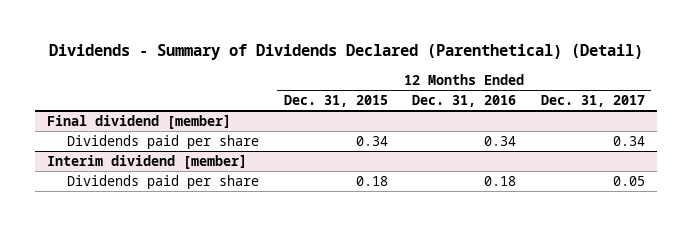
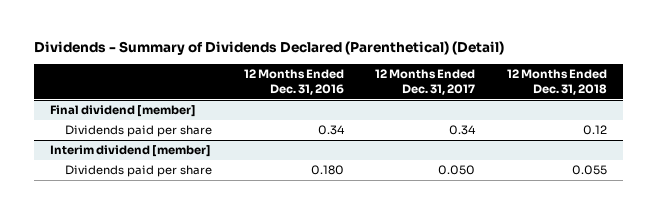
- | 12 Months Ended Dec. 31, 2015 | 12 Months Ended Dec. 31, 2016 | 12 Months Ended Dec. 31, 2017
+ | 12 Months Ended Dec. 31, 2016 | 12 Months Ended Dec. 31, 2017 | 12 Months Ended Dec. 31, 2018
@ Interim dividend [member]
- Dividends paid per share | 0.18 | 0.18 | 0.05
+ Dividends paid per share | 0.180 | 0.050 | 0.055

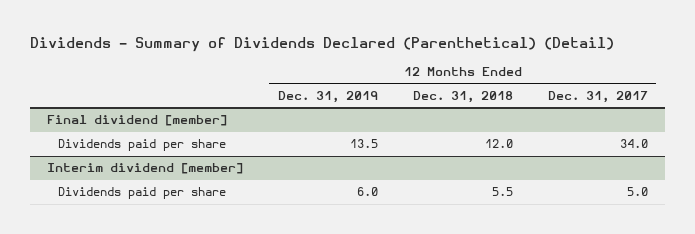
- | 12 Months Ended Dec. 31, 2016 | 12 Months Ended Dec. 31, 2017 | 12 Months Ended Dec. 31, 2018
+ | 12 Months Ended Dec. 31, 2019 | 12 Months Ended Dec. 31, 2018 | 12 Months Ended Dec. 31, 2017
@ Final dividend [member]
- Dividends paid per share | 0.34 | 0.34 | 0.12
+ Dividends paid per share | 13.5 | 12.0 | 34.0
@ Interim dividend [member]
- Dividends paid per share | 0.180 | 0.050 | 0.055
+ Dividends paid per share | 6.0 | 5.5 | 5.0

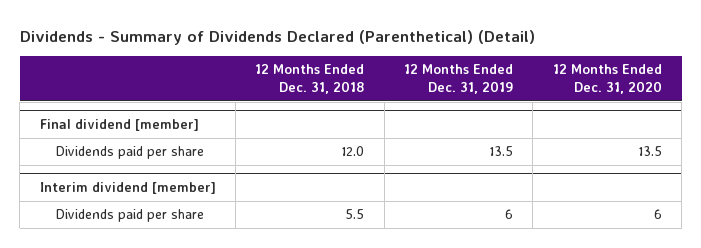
- | 12 Months Ended Dec. 31, 2019 | 12 Months Ended Dec. 31, 2018 | 12 Months Ended Dec. 31, 2017
+ | 12 Months Ended Dec. 31, 2018 | 12 Months Ended Dec. 31, 2019 | 12 Months Ended Dec. 31, 2020
@ Interim dividend [member]
- Dividends paid per share | 6.0 | 5.5 | 5.0
+ Dividends paid per share | 5.5 | 6 | 6

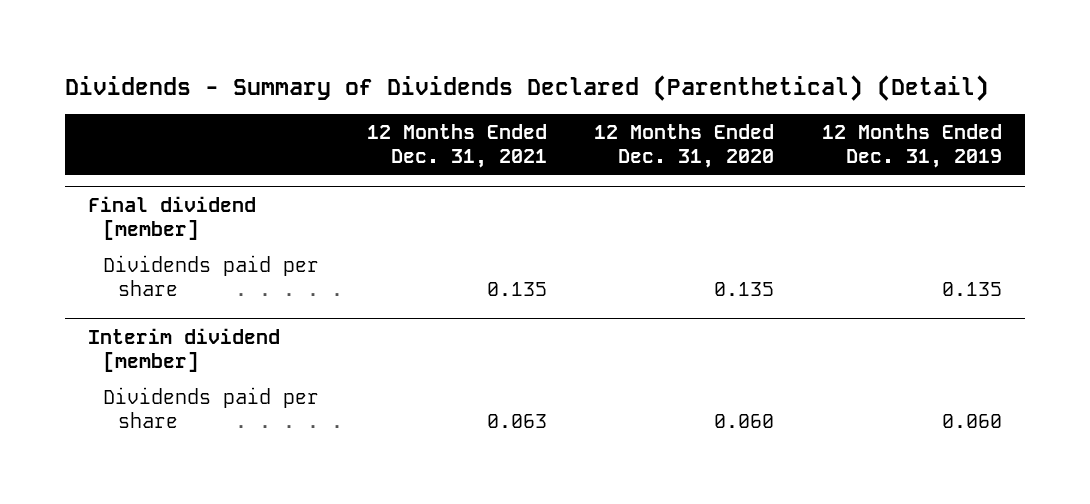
- | 12 Months Ended Dec. 31, 2018 | 12 Months Ended Dec. 31, 2019 | 12 Months Ended Dec. 31, 2020
+ | 12 Months Ended Dec. 31, 2021 | 12 Months Ended Dec. 31, 2020 | 12 Months Ended Dec. 31, 2019
@ Final dividend [member]
- Dividends paid per share | 12.0 | 13.5 | 13.5
+ Dividends paid per share | 0.135 | 0.135 | 0.135
@ Interim dividend [member]
- Dividends paid per share | 5.5 | 6 | 6
+ Dividends paid per share | 0.063 | 0.060 | 0.060

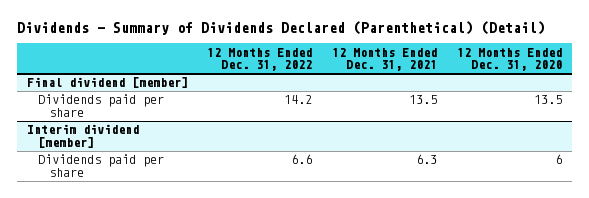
- | 12 Months Ended Dec. 31, 2021 | 12 Months Ended Dec. 31, 2020 | 12 Months Ended Dec. 31, 2019
+ | 12 Months Ended Dec. 31, 2022 | 12 Months Ended Dec. 31, 2021 | 12 Months Ended Dec. 31, 2020
@ Final dividend [member]
- Dividends paid per share | 0.135 | 0.135 | 0.135
+ Dividends paid per share | 14.2 | 13.5 | 13.5
@ Interim dividend [member]
- Dividends paid per share | 0.063 | 0.060 | 0.060
+ Dividends paid per share | 6.6 | 6.3 | 6

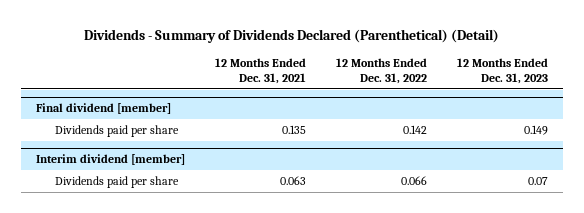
- | 12 Months Ended Dec. 31, 2022 | 12 Months Ended Dec. 31, 2021 | 12 Months Ended Dec. 31, 2020
+ | 12 Months Ended Dec. 31, 2021 | 12 Months Ended Dec. 31, 2022 | 12 Months Ended Dec. 31, 2023
@ Final dividend [member]
- Dividends paid per share | 14.2 | 13.5 | 13.5
+ Dividends paid per share | 0.135 | 0.142 | 0.149
@ Interim dividend [member]
- Dividends paid per share | 6.6 | 6.3 | 6
+ Dividends paid per share | 0.063 | 0.066 | 0.07

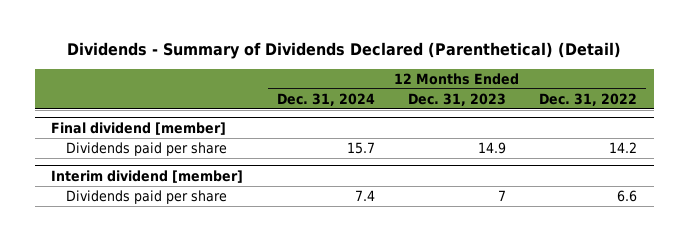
- | 12 Months Ended Dec. 31, 2021 | 12 Months Ended Dec. 31, 2022 | 12 Months Ended Dec. 31, 2023
+ | 12 Months Ended Dec. 31, 2024 | 12 Months Ended Dec. 31, 2023 | 12 Months Ended Dec. 31, 2022
@ Final dividend [member]
- Dividends paid per share | 0.135 | 0.142 | 0.149
+ Dividends paid per share | 15.7 | 14.9 | 14.2
@ Interim dividend [member]
- Dividends paid per share | 0.063 | 0.066 | 0.07
+ Dividends paid per share | 7.4 | 7 | 6.6

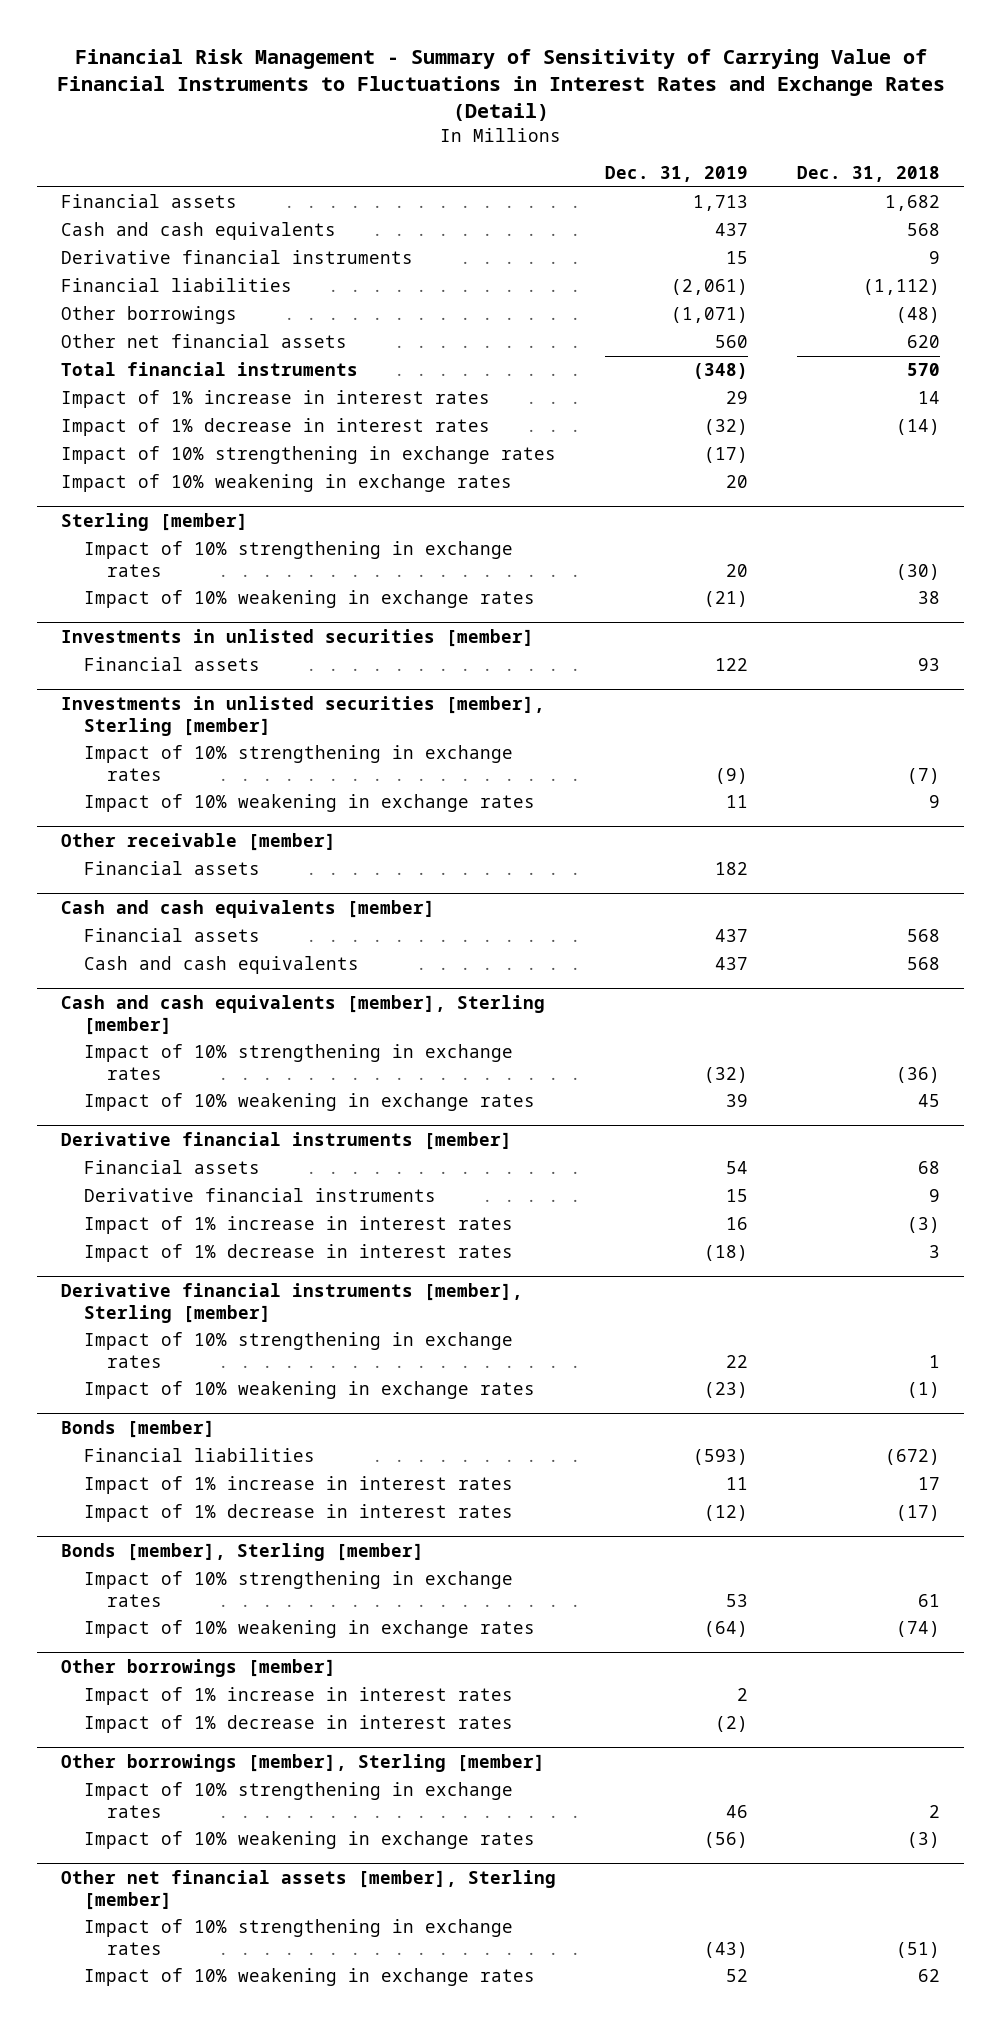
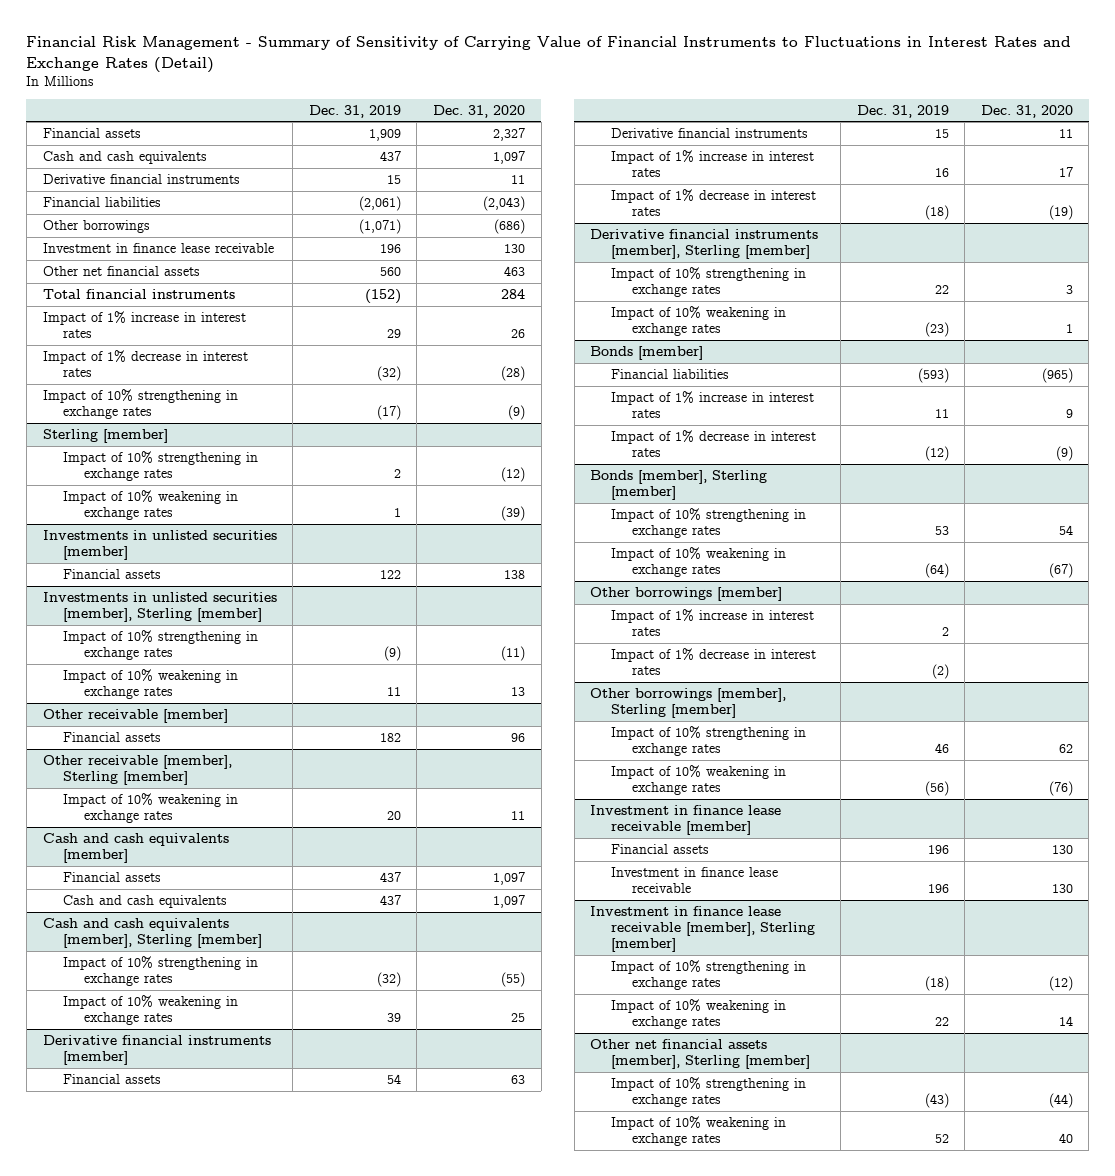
- | Dec. 31, 2019 | Dec. 31, 2018
+ | Dec. 31, 2019 | Dec. 31, 2020
- Financial assets | 1,713 | 1,682
+ Financial assets | 1,909 | 2,327
+ Investment in finance lease receivable | 196 | 130
- Total financial instruments | (348) | 570
+ Total financial instruments | (152) | 284
- Impact of 10% weakening in exchange rates | 20 |
@ Sterling [member]
- Impact of 10% strengthening in exchange rates | 20 | (30)
- Impact of 10% weakening in exchange rates | (21) | 38
+ Impact of 10% strengthening in exchange rates | 2 | (12)
+ Impact of 10% weakening in exchange rates | 1 | (39)
+ Other receivable [member], Sterling [member]
+ Impact of 10% weakening in exchange rates | 20 | 11
+ Investment in finance lease receivable [member]
+ Financial assets | 196 | 130
+ Investment in finance lease receivable | 196 | 130
+ Investment in finance lease receivable [member], Sterling [member]
+ Impact of 10% strengthening in exchange rates | (18) | (12)
+ Impact of 10% weakening in exchange rates | 22 | 14

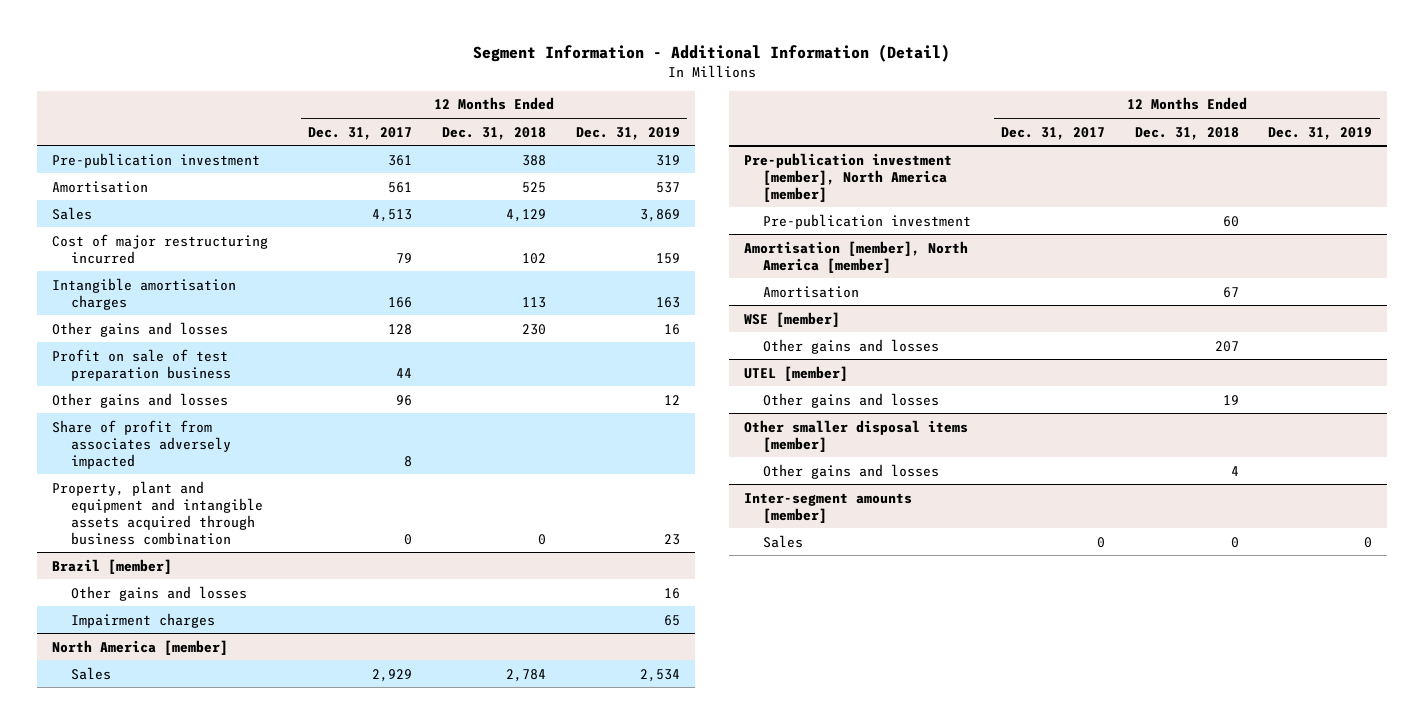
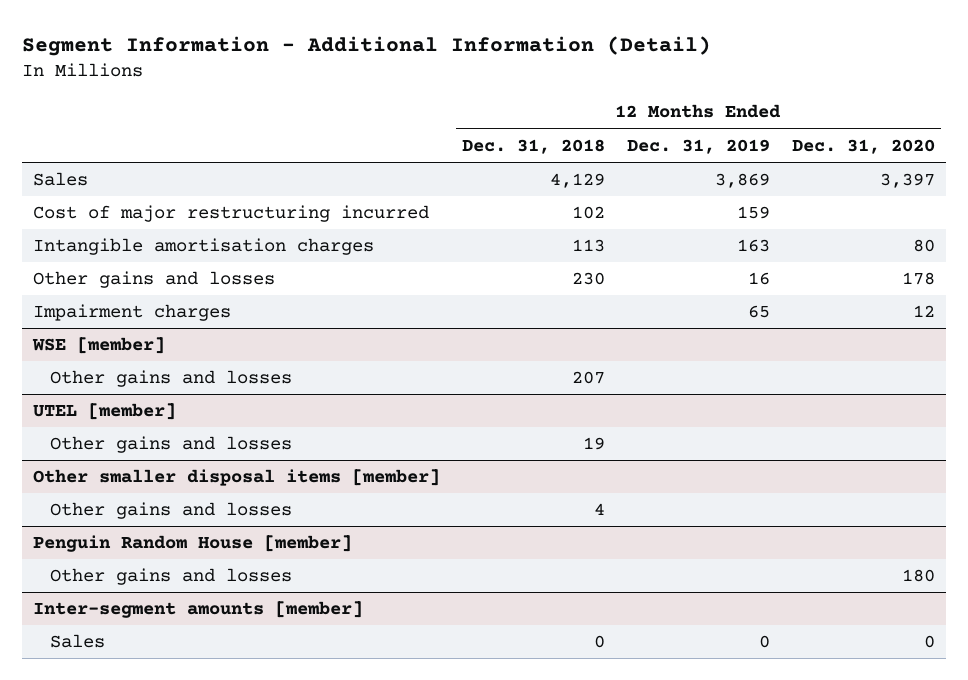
- | 12 Months Ended Dec. 31, 2017 | 12 Months Ended Dec. 31, 2018 | 12 Months Ended Dec. 31, 2019
+ | 12 Months Ended Dec. 31, 2018 | 12 Months Ended Dec. 31, 2019 | 12 Months Ended Dec. 31, 2020
- Pre-publication investment | 361 | 388 | 319
- Amortisation | 561 | 525 | 537
- Profit on sale of test preparation business | 44 | |
- Other gains and losses | 96 | | 12
- Share of profit from associates adversely impacted | 8 | |
- Property, plant and equipment and intangible assets acquired through business combination | 0 | 0 | 23
- Brazil [member]
- Other gains and losses | | | 16
- North America [member]
- Sales | 2,929 | 2,784 | 2,534
- Pre-publication investment [member], North America [member]
- Pre-publication investment | | 60 |
- Amortisation [member], North America [member]
- Amortisation | | 67 |
+ Penguin Random House [member]
+ Other gains and losses | | | 180

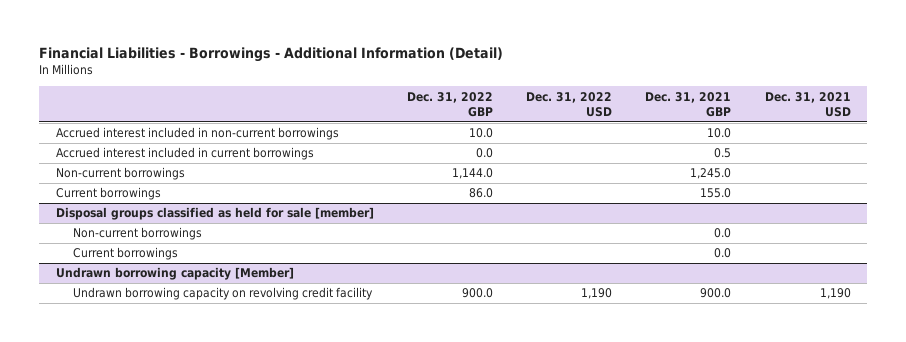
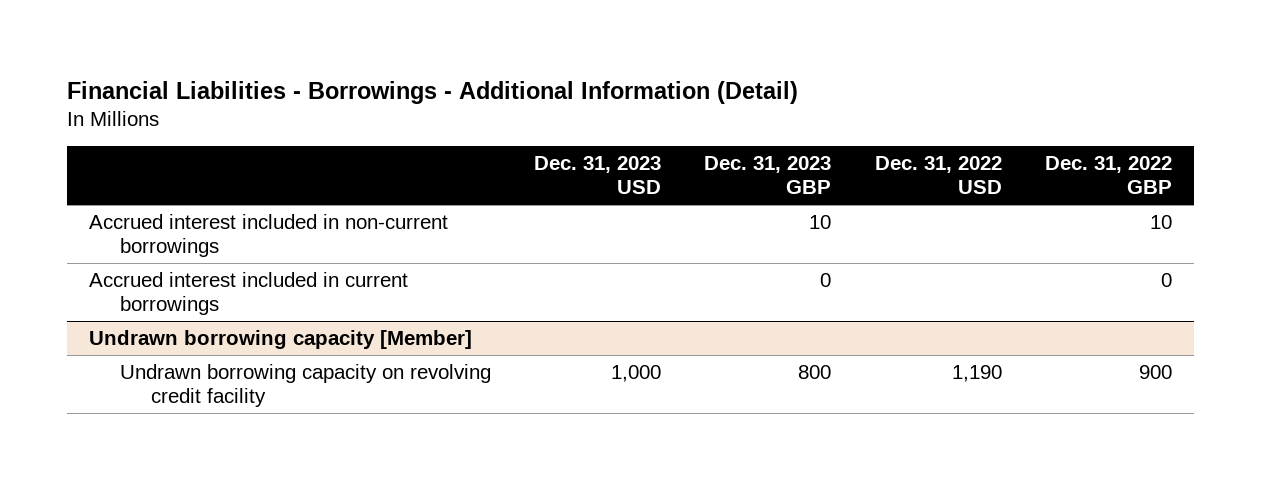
- | Dec. 31, 2022 GBP | Dec. 31, 2022 USD | Dec. 31, 2021 GBP | Dec. 31, 2021 USD
+ | Dec. 31, 2023 USD | Dec. 31, 2023 GBP | Dec. 31, 2022 USD | Dec. 31, 2022 GBP
- Accrued interest included in non-current borrowings | 10.0 | | 10.0 |
- Accrued interest included in current borrowings | 0.0 | | 0.5 |
- Non-current borrowings | 1,144.0 | | 1,245.0 |
- Current borrowings | 86.0 | | 155.0 |
- Disposal groups classified as held for sale [member]
- Non-current borrowings | | | 0.0 |
- Current borrowings | | | 0.0 |
+ Accrued interest included in non-current borrowings | | 10 | | 10
+ Accrued interest included in current borrowings | | 0 | | 0
@ Undrawn borrowing capacity [Member]
- Undrawn borrowing capacity on revolving credit facility | 900.0 | 1,190 | 900.0 | 1,190
+ Undrawn borrowing capacity on revolving credit facility | 1,000 | 800 | 1,190 | 900

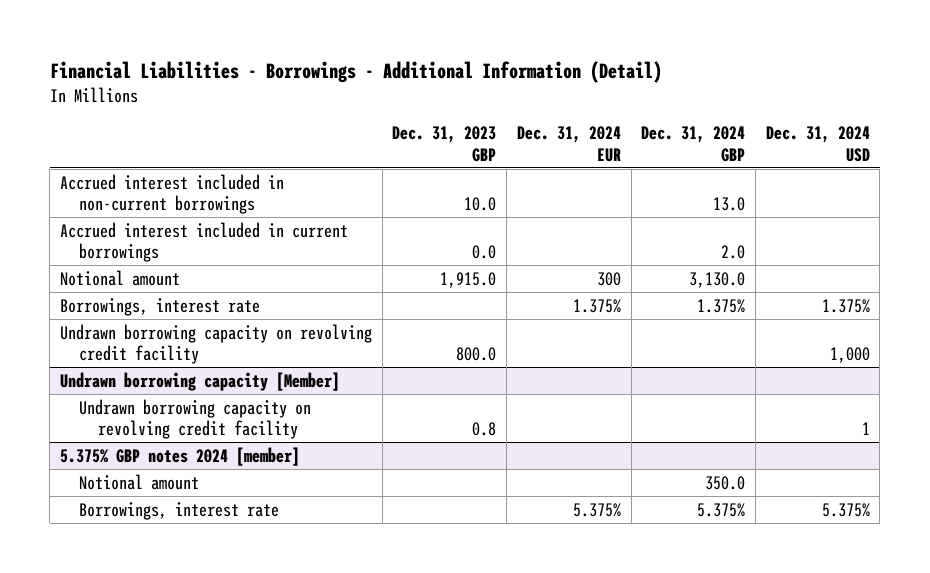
- | Dec. 31, 2023 USD | Dec. 31, 2023 GBP | Dec. 31, 2022 USD | Dec. 31, 2022 GBP
+ | Dec. 31, 2023 GBP | Dec. 31, 2024 EUR | Dec. 31, 2024 GBP | Dec. 31, 2024 USD
- Accrued interest included in non-current borrowings | | 10 | | 10
- Accrued interest included in current borrowings | | 0 | | 0
+ Accrued interest included in non-current borrowings | 10.0 | | 13.0 |
+ Accrued interest included in current borrowings | 0.0 | | 2.0 |
+ Notional amount | 1,915.0 | 300 | 3,130.0 |
+ Borrowings, interest rate | | 1.375% | 1.375% | 1.375%
+ Undrawn borrowing capacity on revolving credit facility | 800.0 | | | 1,000
@ Undrawn borrowing capacity [Member]
- Undrawn borrowing capacity on revolving credit facility | 1,000 | 800 | 1,190 | 900
+ Undrawn borrowing capacity on revolving credit facility | 0.8 | | | 1
+ 5.375% GBP notes 2024 [member]
+ Notional amount | | | 350.0 |
+ Borrowings, interest rate | | 5.375% | 5.375% | 5.375%

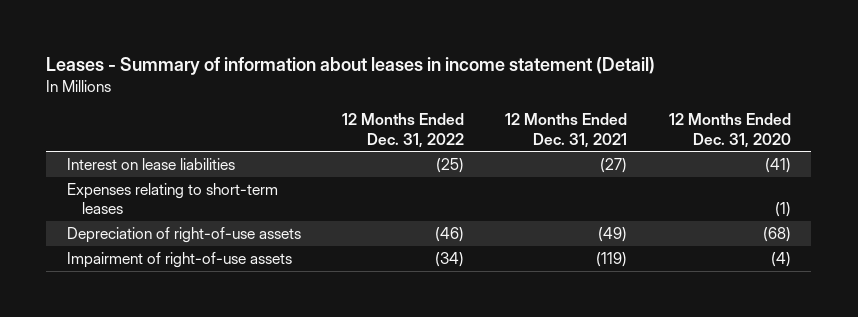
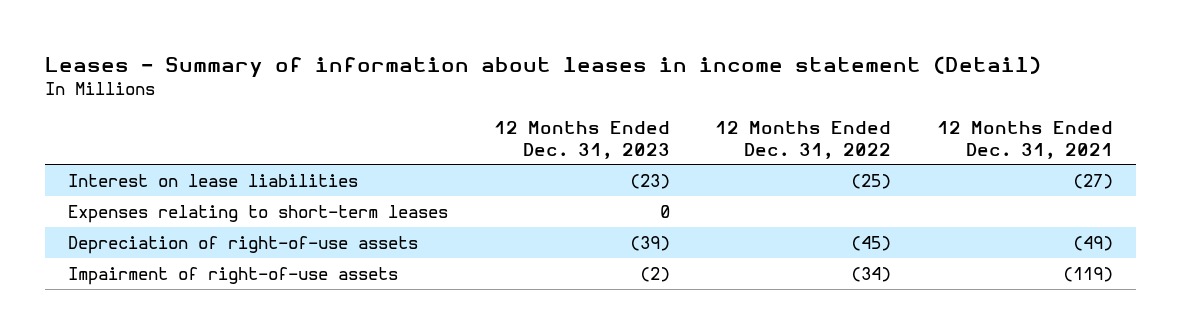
- | 12 Months Ended Dec. 31, 2022 | 12 Months Ended Dec. 31, 2021 | 12 Months Ended Dec. 31, 2020
+ | 12 Months Ended Dec. 31, 2023 | 12 Months Ended Dec. 31, 2022 | 12 Months Ended Dec. 31, 2021
- Depreciation of right-of-use assets | (46) | (49) | (68)
+ Depreciation of right-of-use assets | (39) | (45) | (49)

